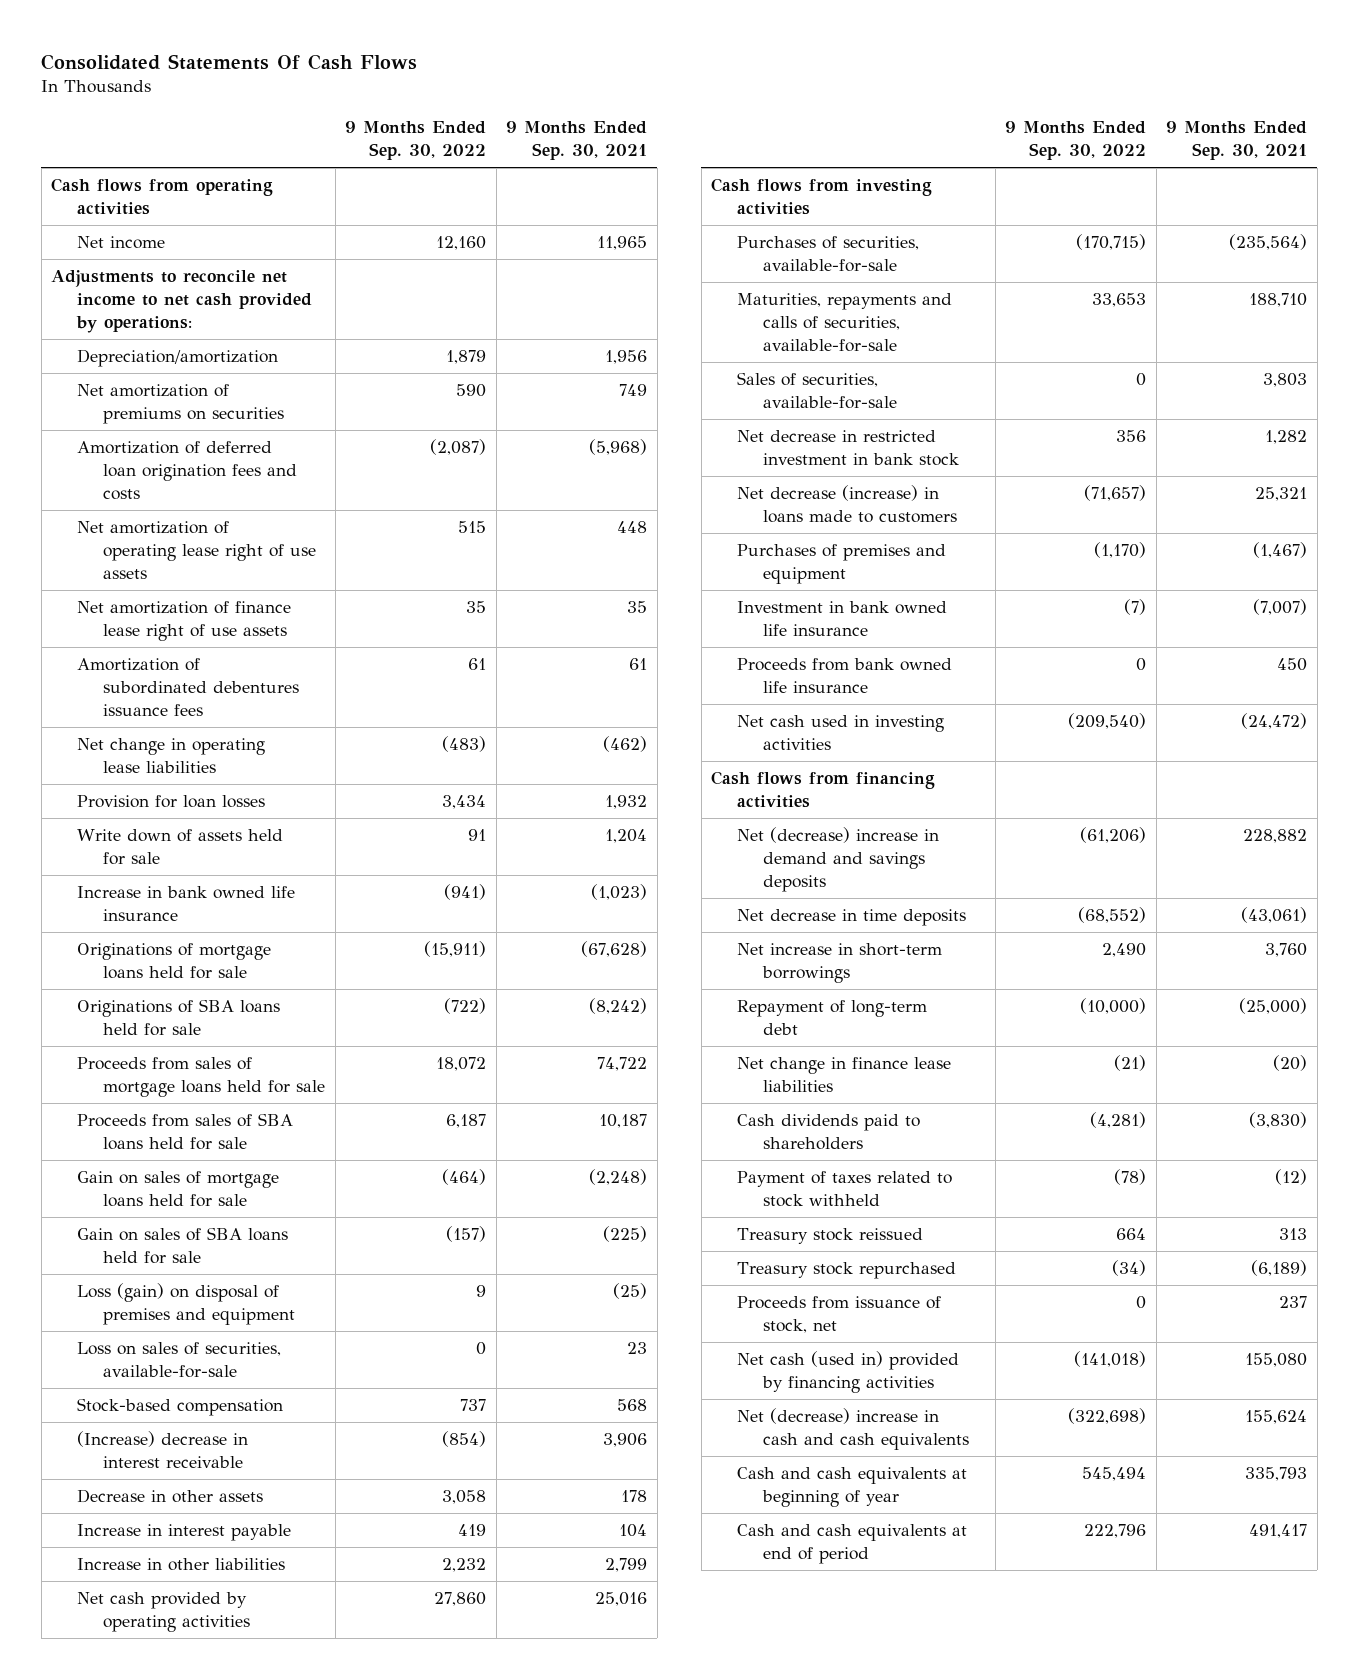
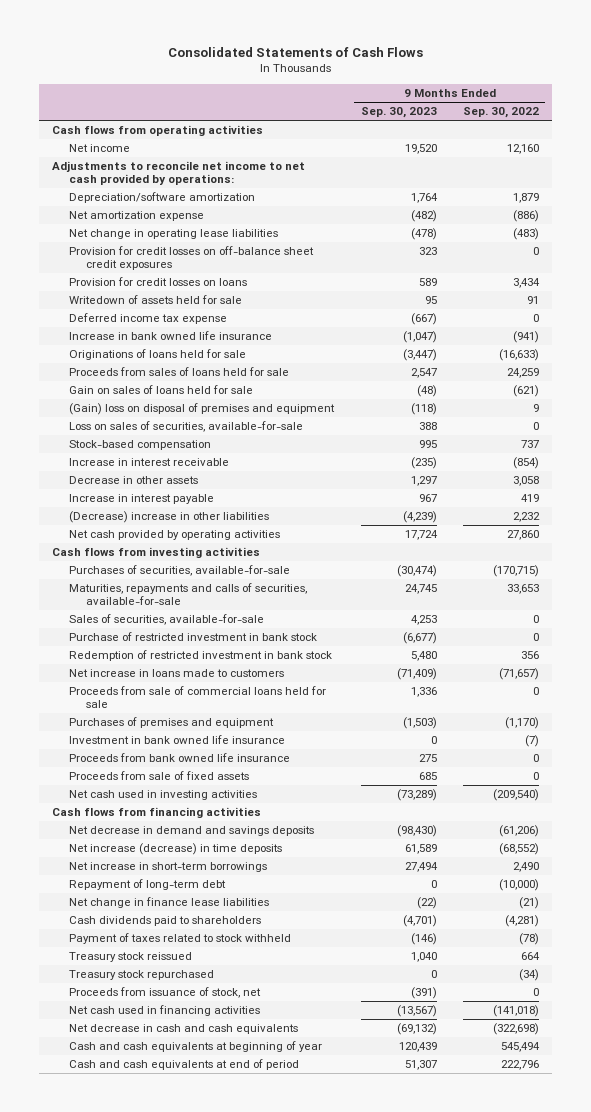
- Consolidated Statements Of Cash Flows
+ Consolidated Statements of Cash Flows
- | 9 Months Ended Sep. 30, 2022 | 9 Months Ended Sep. 30, 2021
+ | 9 Months Ended Sep. 30, 2023 | 9 Months Ended Sep. 30, 2022
- Depreciation/amortization | 1,879 | 1,956
- Net amortization of premiums on securities | 590 | 749
- Amortization of deferred loan origination fees and costs | (2,087) | (5,968)
- Net amortization of operating lease right of use assets | 515 | 448
- Net amortization of finance lease right of use assets | 35 | 35
- Amortization of subordinated debentures issuance fees | 61 | 61
+ Depreciation/software amortization | 1,764 | 1,879
+ Net amortization expense | (482) | (886)
- Provision for loan losses | 3,434 | 1,932
- Write down of assets held for sale | 91 | 1,204
+ Provision for credit losses on off-balance sheet credit exposures | 323 | 0
+ Provision for credit losses on loans | 589 | 3,434
+ Writedown of assets held for sale | 95 | 91
+ Deferred income tax expense | (667) | 0
- Originations of mortgage loans held for sale | (15,911) | (67,628)
- Originations of SBA loans held for sale | (722) | (8,242)
- Proceeds from sales of mortgage loans held for sale | 18,072 | 74,722
- Proceeds from sales of SBA loans held for sale | 6,187 | 10,187
- Gain on sales of mortgage loans held for sale | (464) | (2,248)
- Gain on sales of SBA loans held for sale | (157) | (225)
- Loss (gain) on disposal of premises and equipment | 9 | (25)
+ Originations of loans held for sale | (3,447) | (16,633)
+ Proceeds from sales of loans held for sale | 2,547 | 24,259
+ Gain on sales of loans held for sale | (48) | (621)
+ (Gain) loss on disposal of premises and equipment | (118) | 9
- (Increase) decrease in interest receivable | (854) | 3,906
+ Increase in interest receivable | (235) | (854)
- Increase in other liabilities | 2,232 | 2,799
+ (Decrease) increase in other liabilities | (4,239) | 2,232
- Net decrease in restricted investment in bank stock | 356 | 1,282
- Net decrease (increase) in loans made to customers | (71,657) | 25,321
+ Purchase of restricted investment in bank stock | (6,677) | 0
+ Redemption of restricted investment in bank stock | 5,480 | 356
+ Net increase in loans made to customers | (71,409) | (71,657)
+ Proceeds from sale of commercial loans held for sale | 1,336 | 0
+ Proceeds from sale of fixed assets | 685 | 0
- Net (decrease) increase in demand and savings deposits | (61,206) | 228,882
- Net decrease in time deposits | (68,552) | (43,061)
+ Net decrease in demand and savings deposits | (98,430) | (61,206)
+ Net increase (decrease) in time deposits | 61,589 | (68,552)
- Net cash (used in) provided by financing activities | (141,018) | 155,080
- Net (decrease) increase in cash and cash equivalents | (322,698) | 155,624
+ Net cash used in financing activities | (13,567) | (141,018)
+ Net decrease in cash and cash equivalents | (69,132) | (322,698)

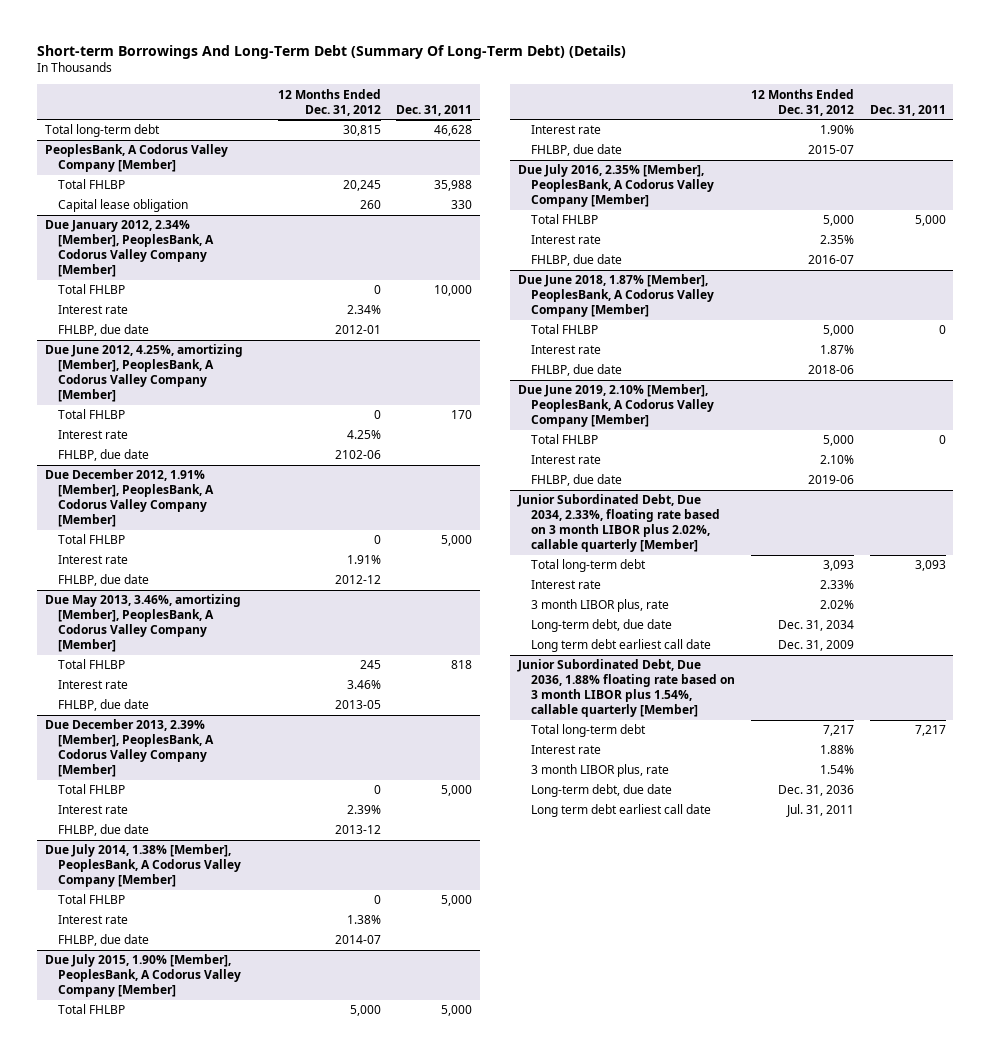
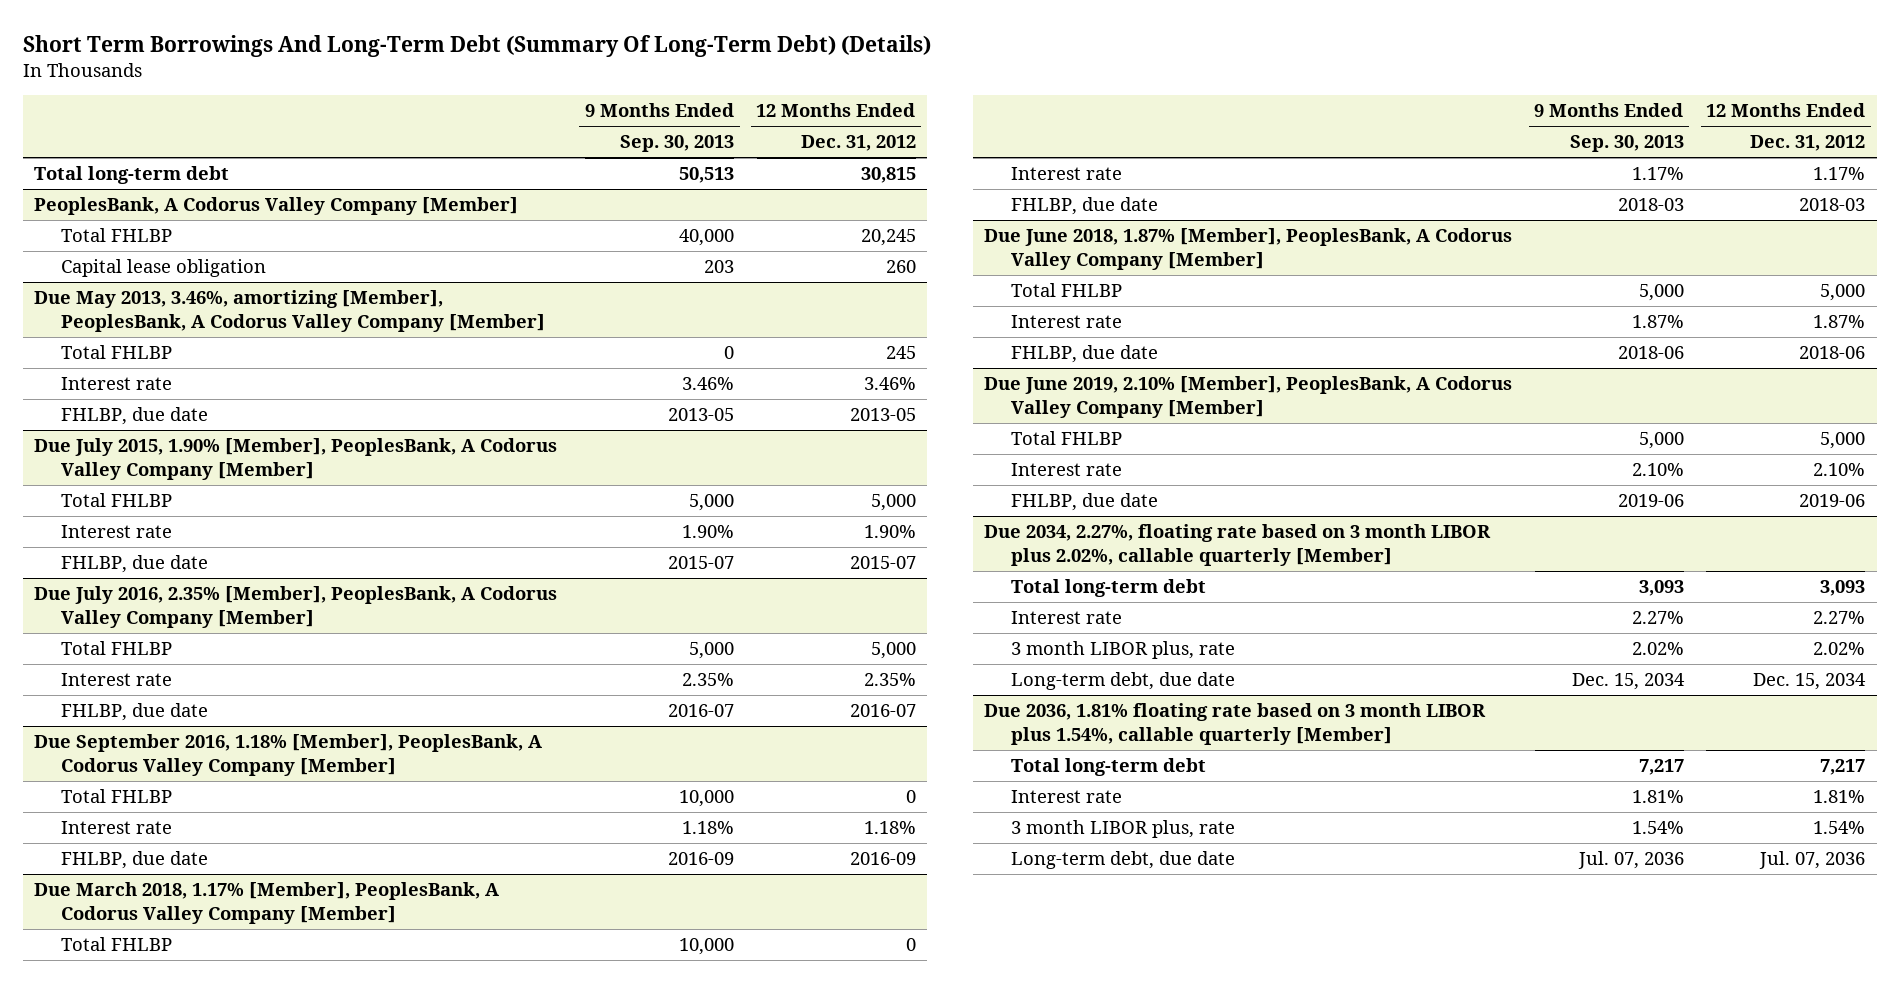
- Short-term Borrowings And Long-Term Debt (Summary Of Long-Term Debt) (Details)
+ Short Term Borrowings And Long-Term Debt (Summary Of Long-Term Debt) (Details)
- | 12 Months Ended Dec. 31, 2012 | Dec. 31, 2011
+ | 9 Months Ended Sep. 30, 2013 | 12 Months Ended Dec. 31, 2012
- Due January 2012, 2.34% [Member], PeoplesBank, A Codorus Valley Company [Member]
- Total FHLBP | 0 | 10,000
- Interest rate | 2.34% |
- FHLBP, due date | 2012-01 |
- Due June 2012, 4.25%, amortizing [Member], PeoplesBank, A Codorus Valley Company [Member]
- Total FHLBP | 0 | 170
- Interest rate | 4.25% |
- FHLBP, due date | 2102-06 |
- Due December 2012, 1.91% [Member], PeoplesBank, A Codorus Valley Company [Member]
- Total FHLBP | 0 | 5,000
- Interest rate | 1.91% |
- FHLBP, due date | 2012-12 |
- Due December 2013, 2.39% [Member], PeoplesBank, A Codorus Valley Company [Member]
- Total FHLBP | 0 | 5,000
- Interest rate | 2.39% |
- FHLBP, due date | 2013-12 |
- Due July 2014, 1.38% [Member], PeoplesBank, A Codorus Valley Company [Member]
- Total FHLBP | 0 | 5,000
- Interest rate | 1.38% |
- FHLBP, due date | 2014-07 |
+ Due September 2016, 1.18% [Member], PeoplesBank, A Codorus Valley Company [Member]
+ Total FHLBP | 10,000 | 0
+ Interest rate | 1.18% | 1.18%
+ FHLBP, due date | 2016-09 | 2016-09
+ Due March 2018, 1.17% [Member], PeoplesBank, A Codorus Valley Company [Member]
+ Total FHLBP | 10,000 | 0
+ Interest rate | 1.17% | 1.17%
+ FHLBP, due date | 2018-03 | 2018-03
- Junior Subordinated Debt, Due 2034, 2.33%, floating rate based on 3 month LIBOR plus 2.02%, callable quarterly [Member]
+ Due 2034, 2.27%, floating rate based on 3 month LIBOR plus 2.02%, callable quarterly [Member]
- Interest rate | 2.33% |
+ Interest rate | 2.27% | 2.27%
- Long-term debt, due date | Dec. 31, 2034 |
- Long term debt earliest call date | Dec. 31, 2009 |
- Junior Subordinated Debt, Due 2036, 1.88% floating rate based on 3 month LIBOR plus 1.54%, callable quarterly [Member]
+ Long-term debt, due date | Dec. 15, 2034 | Dec. 15, 2034
+ Due 2036, 1.81% floating rate based on 3 month LIBOR plus 1.54%, callable quarterly [Member]
- Interest rate | 1.88% |
+ Interest rate | 1.81% | 1.81%
- Long-term debt, due date | Dec. 31, 2036 |
- Long term debt earliest call date | Jul. 31, 2011 |
+ Long-term debt, due date | Jul. 07, 2036 | Jul. 07, 2036

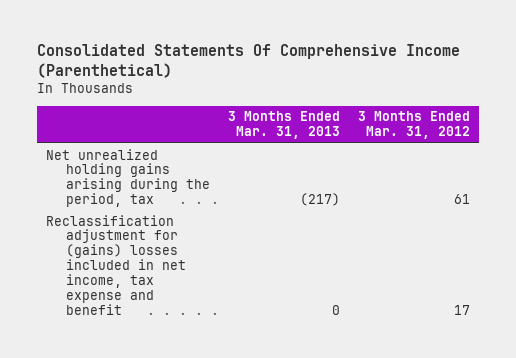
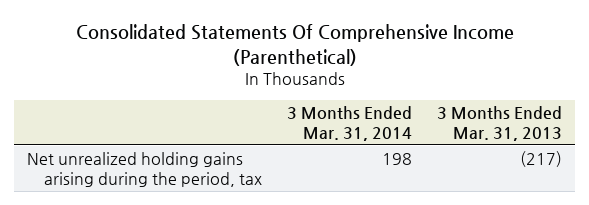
- | 3 Months Ended Mar. 31, 2013 | 3 Months Ended Mar. 31, 2012
+ | 3 Months Ended Mar. 31, 2014 | 3 Months Ended Mar. 31, 2013
- Reclassification adjustment for (gains) losses included in net income, tax expense and benefit | 0 | 17

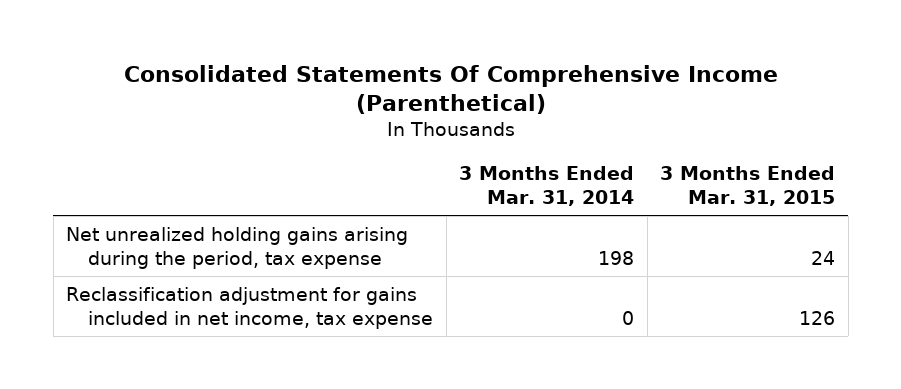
- | 3 Months Ended Mar. 31, 2014 | 3 Months Ended Mar. 31, 2013
+ | 3 Months Ended Mar. 31, 2014 | 3 Months Ended Mar. 31, 2015
- Net unrealized holding gains arising during the period, tax | 198 | (217)
+ Net unrealized holding gains arising during the period, tax expense | 198 | 24
+ Reclassification adjustment for gains included in net income, tax expense | 0 | 126

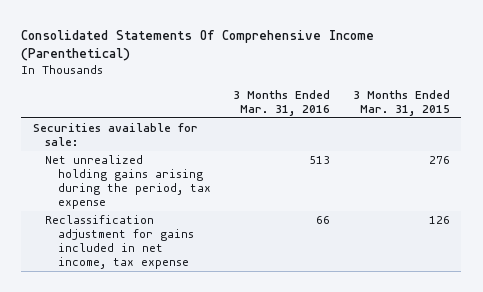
- | 3 Months Ended Mar. 31, 2014 | 3 Months Ended Mar. 31, 2015
+ | 3 Months Ended Mar. 31, 2016 | 3 Months Ended Mar. 31, 2015
- Net unrealized holding gains arising during the period, tax expense | 198 | 24
+ Securities available for sale:
+ Net unrealized holding gains arising during the period, tax expense | 513 | 276

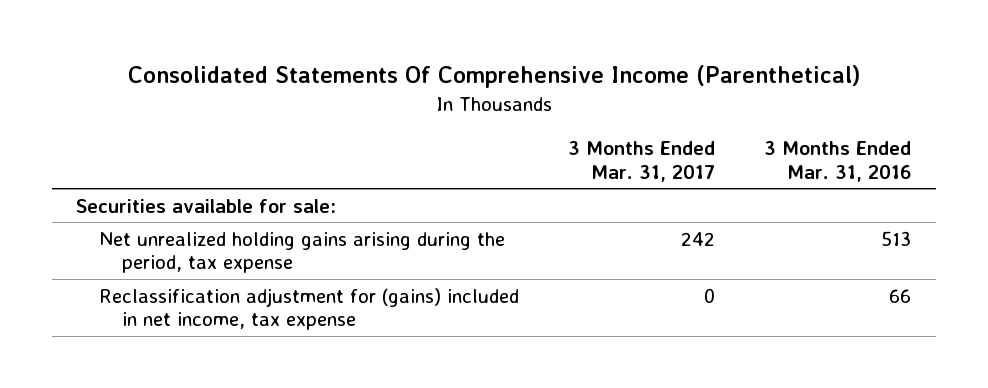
- | 3 Months Ended Mar. 31, 2016 | 3 Months Ended Mar. 31, 2015
+ | 3 Months Ended Mar. 31, 2017 | 3 Months Ended Mar. 31, 2016
- Reclassification adjustment for gains included in net income, tax expense | 66 | 126
+ Reclassification adjustment for (gains) included in net income, tax expense | 0 | 66

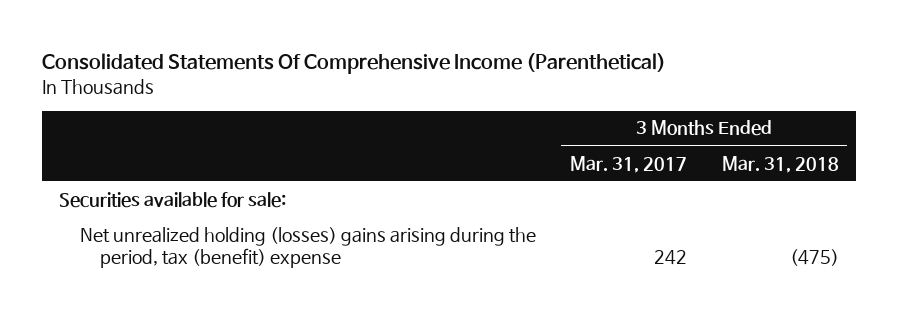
- | 3 Months Ended Mar. 31, 2017 | 3 Months Ended Mar. 31, 2016
+ | 3 Months Ended Mar. 31, 2017 | 3 Months Ended Mar. 31, 2018
- Net unrealized holding gains arising during the period, tax expense | 242 | 513
- Reclassification adjustment for (gains) included in net income, tax expense | 0 | 66
+ Net unrealized holding (losses) gains arising during the period, tax (benefit) expense | 242 | (475)

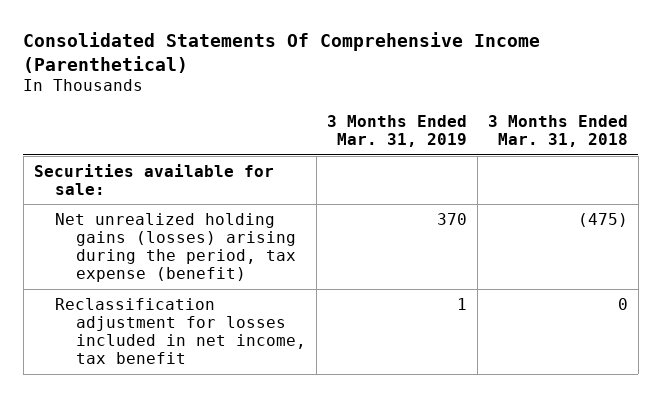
- | 3 Months Ended Mar. 31, 2017 | 3 Months Ended Mar. 31, 2018
+ | 3 Months Ended Mar. 31, 2019 | 3 Months Ended Mar. 31, 2018
- Net unrealized holding (losses) gains arising during the period, tax (benefit) expense | 242 | (475)
+ Net unrealized holding gains (losses) arising during the period, tax expense (benefit) | 370 | (475)
+ Reclassification adjustment for losses included in net income, tax benefit | 1 | 0

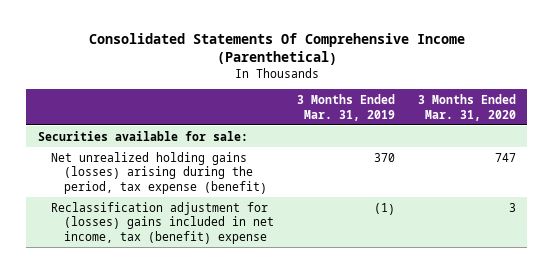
- | 3 Months Ended Mar. 31, 2019 | 3 Months Ended Mar. 31, 2018
+ | 3 Months Ended Mar. 31, 2019 | 3 Months Ended Mar. 31, 2020
- Reclassification adjustment for losses included in net income, tax benefit | 1 | 0
+ Reclassification adjustment for (losses) gains included in net income, tax (benefit) expense | (1) | 3

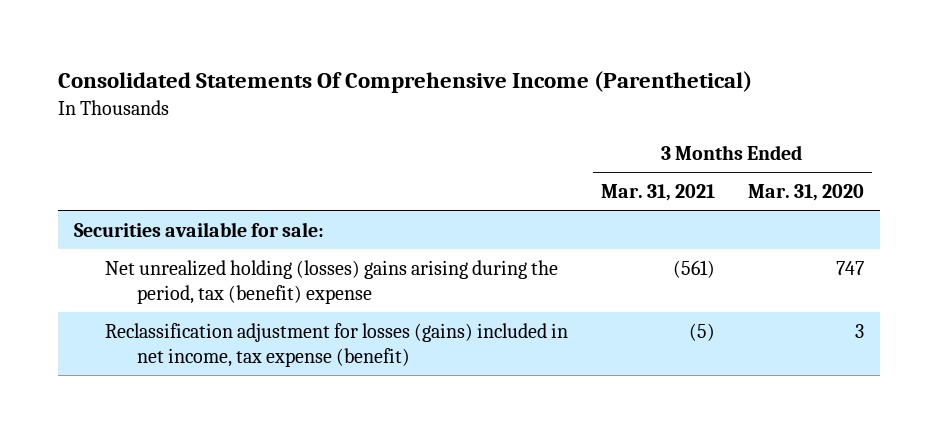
- | 3 Months Ended Mar. 31, 2019 | 3 Months Ended Mar. 31, 2020
+ | 3 Months Ended Mar. 31, 2021 | 3 Months Ended Mar. 31, 2020
- Net unrealized holding gains (losses) arising during the period, tax expense (benefit) | 370 | 747
- Reclassification adjustment for (losses) gains included in net income, tax (benefit) expense | (1) | 3
+ Net unrealized holding (losses) gains arising during the period, tax (benefit) expense | (561) | 747
+ Reclassification adjustment for losses (gains) included in net income, tax expense (benefit) | (5) | 3

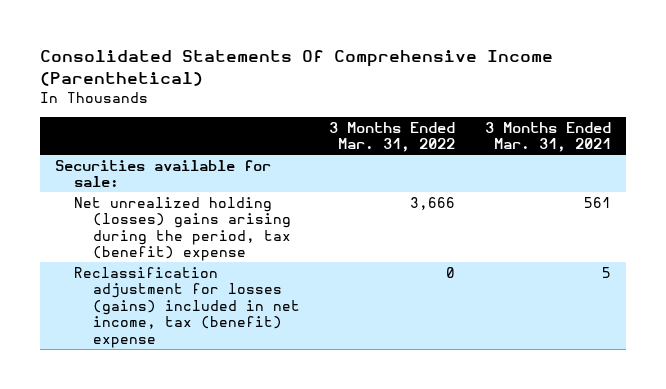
- | 3 Months Ended Mar. 31, 2021 | 3 Months Ended Mar. 31, 2020
+ | 3 Months Ended Mar. 31, 2022 | 3 Months Ended Mar. 31, 2021
- Net unrealized holding (losses) gains arising during the period, tax (benefit) expense | (561) | 747
- Reclassification adjustment for losses (gains) included in net income, tax expense (benefit) | (5) | 3
+ Net unrealized holding (losses) gains arising during the period, tax (benefit) expense | 3,666 | 561
+ Reclassification adjustment for losses (gains) included in net income, tax (benefit) expense | 0 | 5

